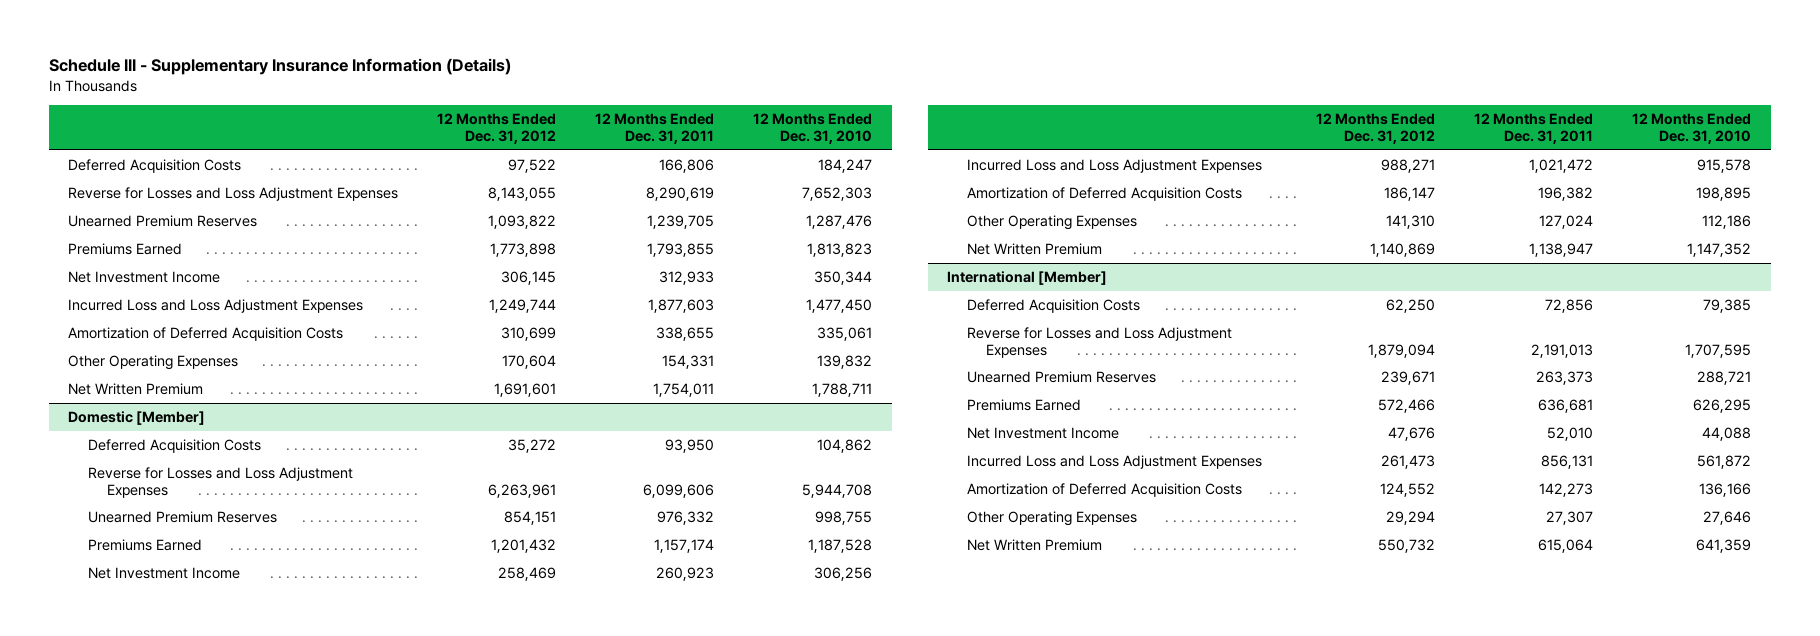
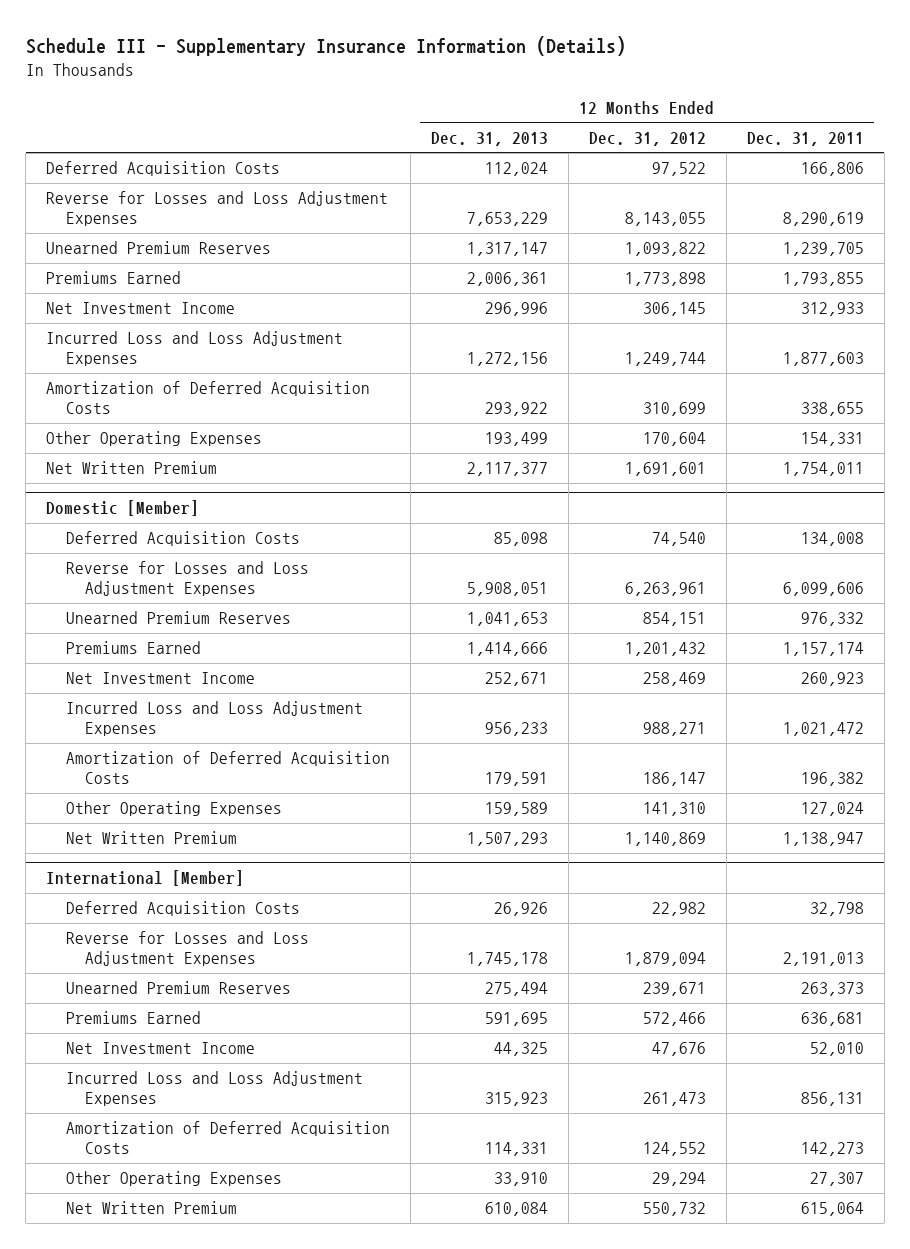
- | 12 Months Ended Dec. 31, 2012 | 12 Months Ended Dec. 31, 2011 | 12 Months Ended Dec. 31, 2010
+ | 12 Months Ended Dec. 31, 2013 | 12 Months Ended Dec. 31, 2012 | 12 Months Ended Dec. 31, 2011
@ Domestic [Member]
- Deferred Acquisition Costs | 35,272 | 93,950 | 104,862
+ Deferred Acquisition Costs | 85,098 | 74,540 | 134,008
@ International [Member]
- Deferred Acquisition Costs | 62,250 | 72,856 | 79,385
+ Deferred Acquisition Costs | 26,926 | 22,982 | 32,798

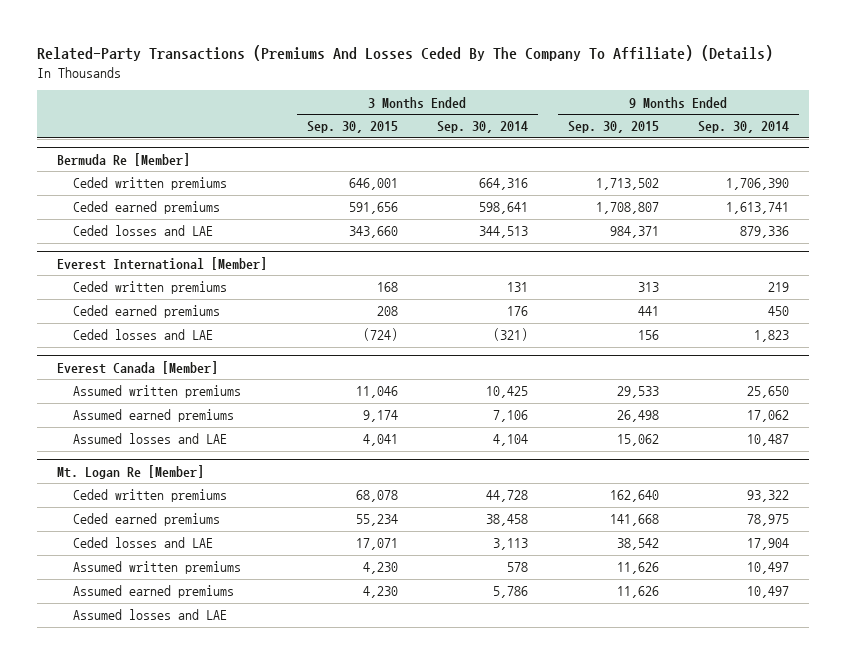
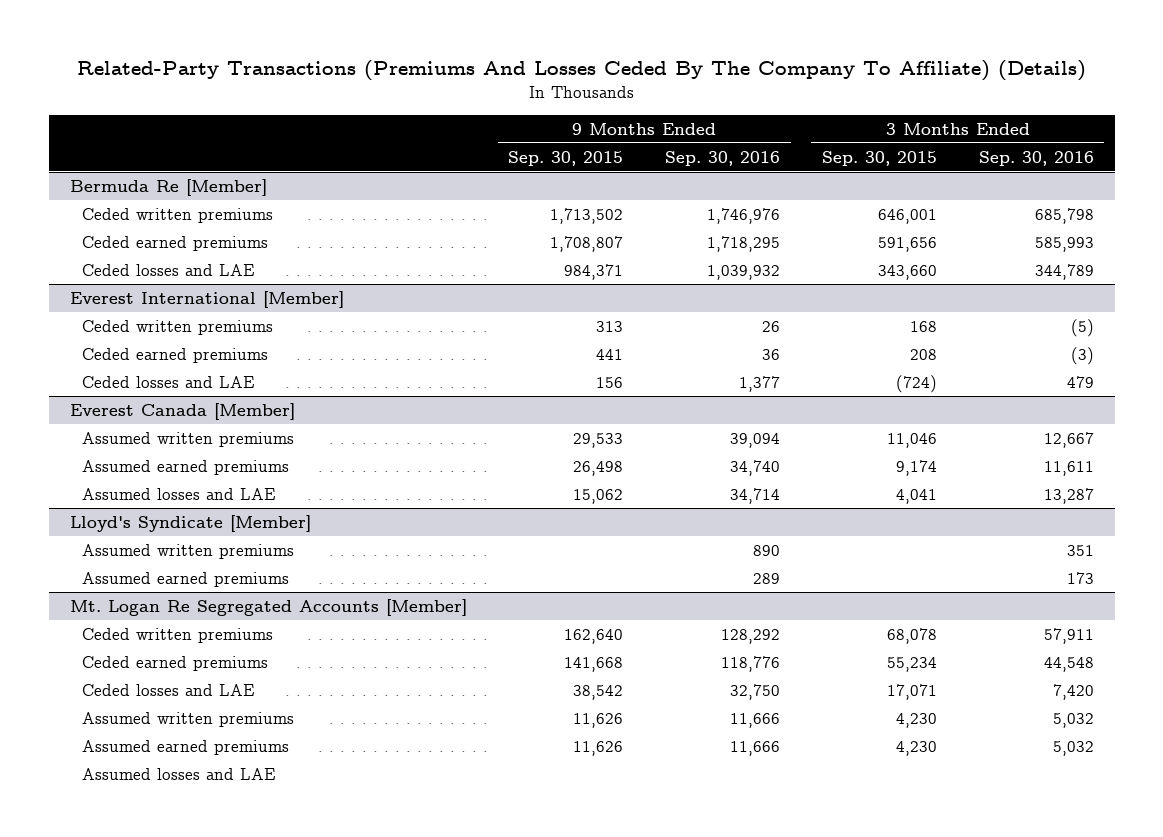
- | 3 Months Ended Sep. 30, 2015 | 3 Months Ended Sep. 30, 2014 | 9 Months Ended Sep. 30, 2015 | 9 Months Ended Sep. 30, 2014
+ | 9 Months Ended Sep. 30, 2015 | 9 Months Ended Sep. 30, 2016 | 3 Months Ended Sep. 30, 2015 | 3 Months Ended Sep. 30, 2016
- Mt. Logan Re [Member]
+ Lloyd's Syndicate [Member]
+ Assumed written premiums | | 890 | | 351
+ Assumed earned premiums | | 289 | | 173
+ Mt. Logan Re Segregated Accounts [Member]

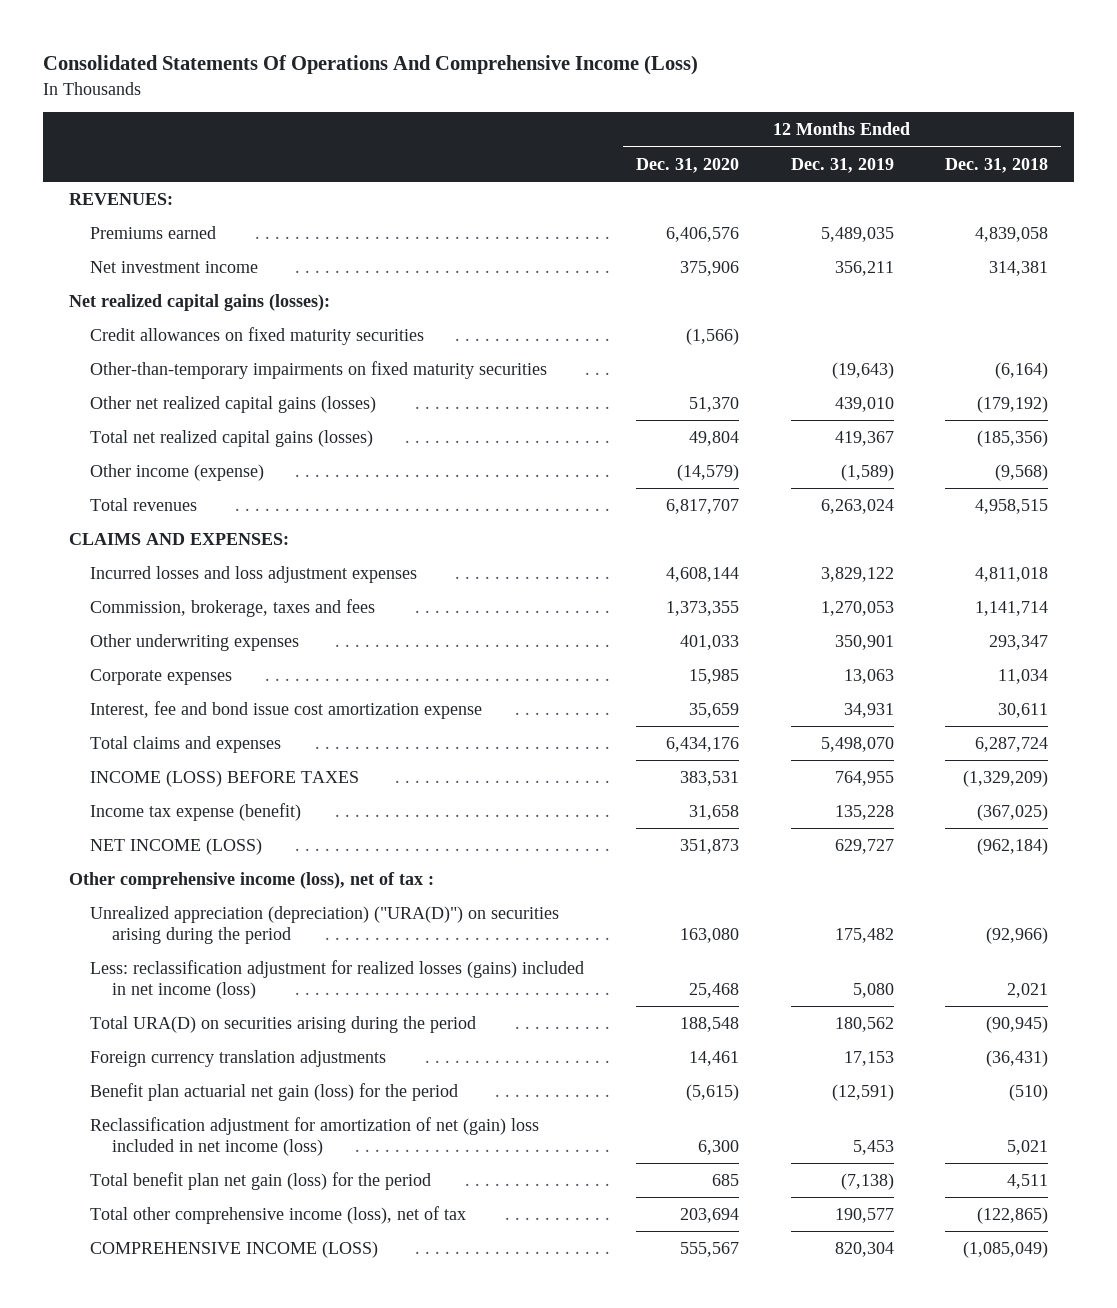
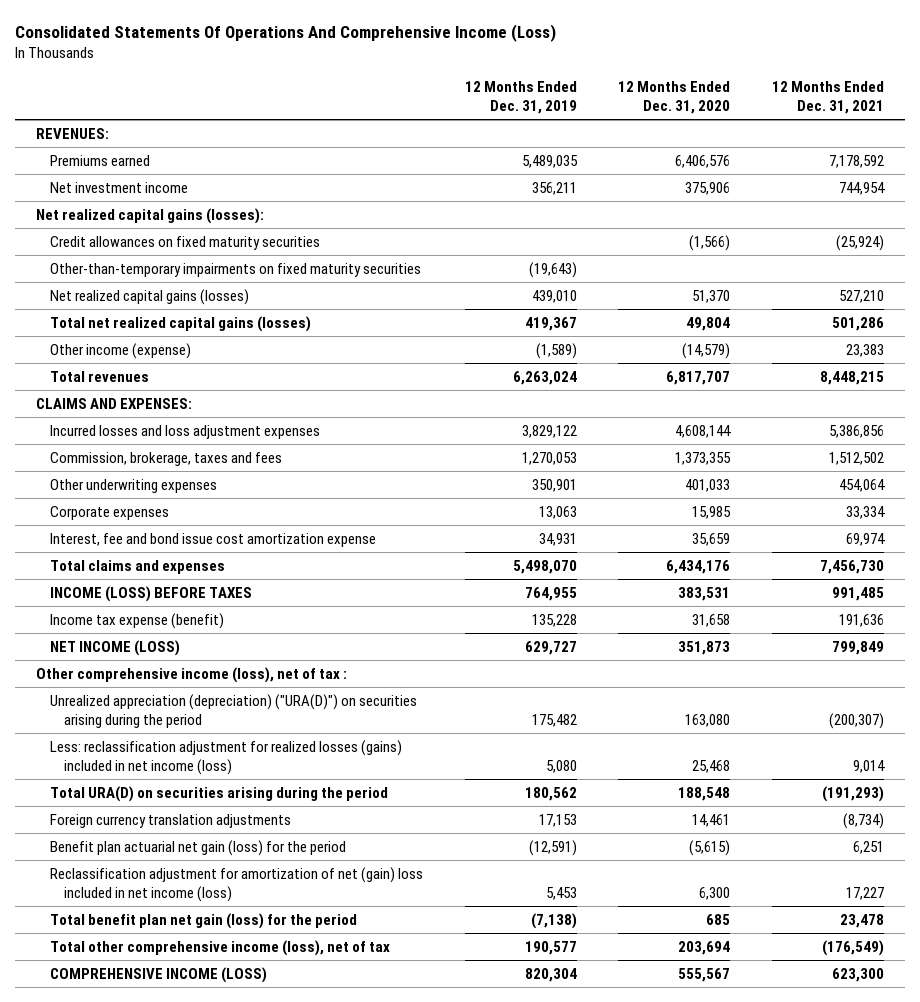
- | 12 Months Ended Dec. 31, 2020 | 12 Months Ended Dec. 31, 2019 | 12 Months Ended Dec. 31, 2018
+ | 12 Months Ended Dec. 31, 2019 | 12 Months Ended Dec. 31, 2020 | 12 Months Ended Dec. 31, 2021
- Other net realized capital gains (losses) | 51,370 | 439,010 | (179,192)
+ Net realized capital gains (losses) | 439,010 | 51,370 | 527,210

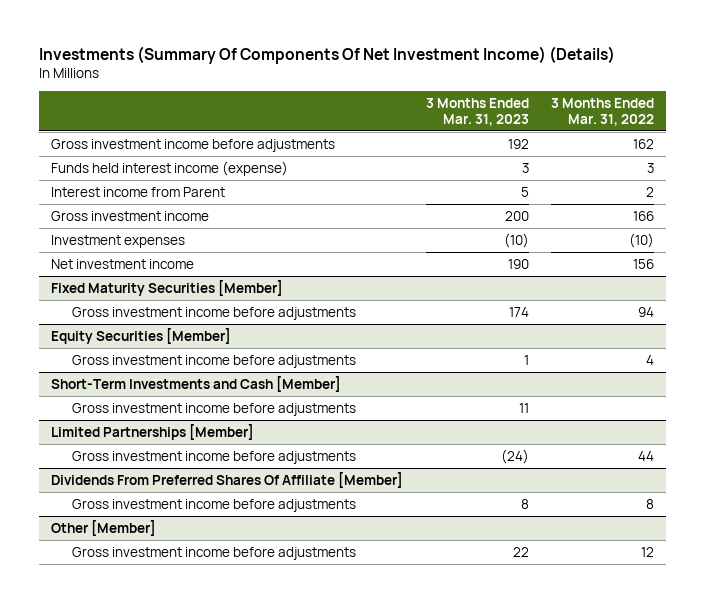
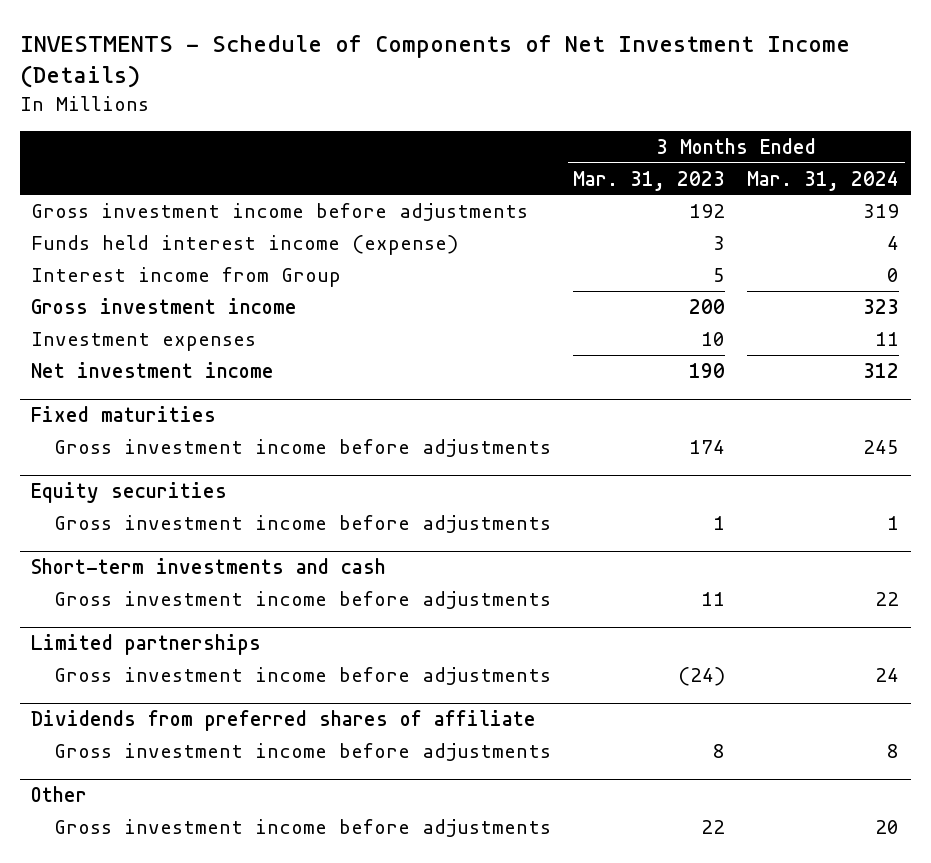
- Investments (Summary Of Components Of Net Investment Income) (Details)
+ INVESTMENTS - Schedule of Components of Net Investment Income (Details)
- | 3 Months Ended Mar. 31, 2023 | 3 Months Ended Mar. 31, 2022
+ | 3 Months Ended Mar. 31, 2023 | 3 Months Ended Mar. 31, 2024
- Interest income from Parent | 5 | 2
+ Interest income from Group | 5 | 0
- Investment expenses | (10) | (10)
+ Investment expenses | 10 | 11
- Fixed Maturity Securities [Member]
+ Fixed maturities
- Equity Securities [Member]
+ Equity securities
- Short-Term Investments and Cash [Member]
+ Short-term investments and cash
- Limited Partnerships [Member]
+ Limited partnerships
- Dividends From Preferred Shares Of Affiliate [Member]
+ Dividends from preferred shares of affiliate
- Other [Member]
+ Other

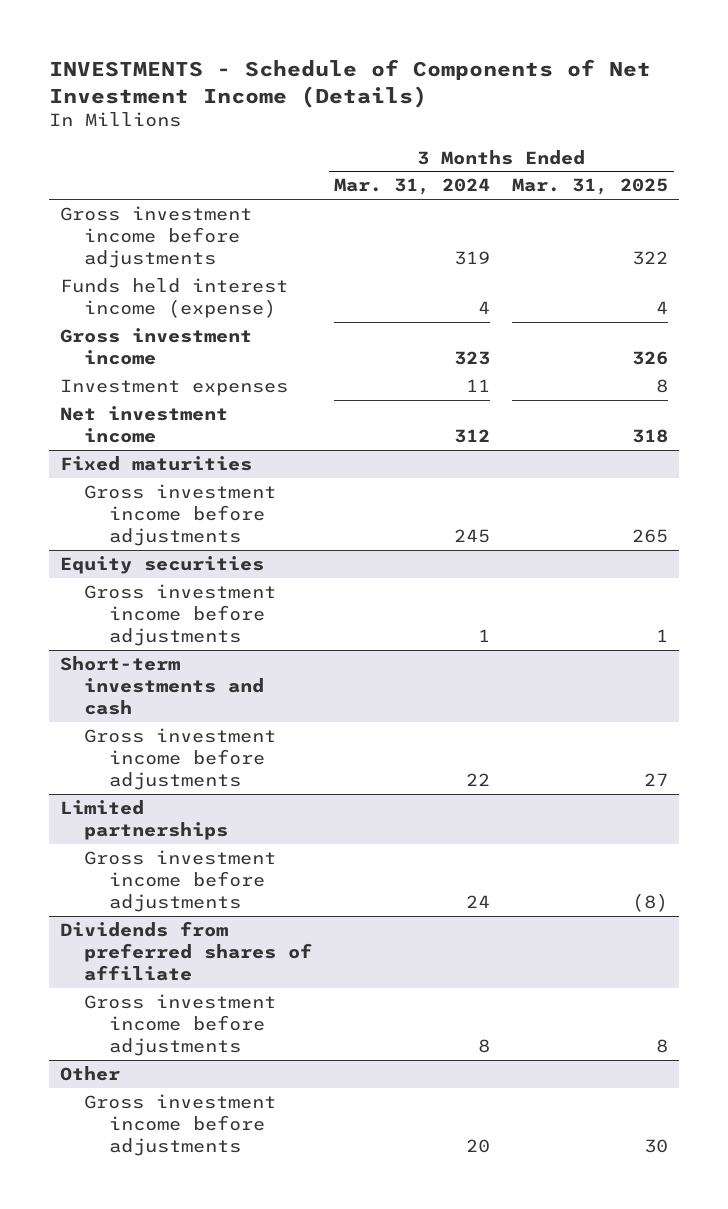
- | 3 Months Ended Mar. 31, 2023 | 3 Months Ended Mar. 31, 2024
+ | 3 Months Ended Mar. 31, 2024 | 3 Months Ended Mar. 31, 2025
- Interest income from Group | 5 | 0

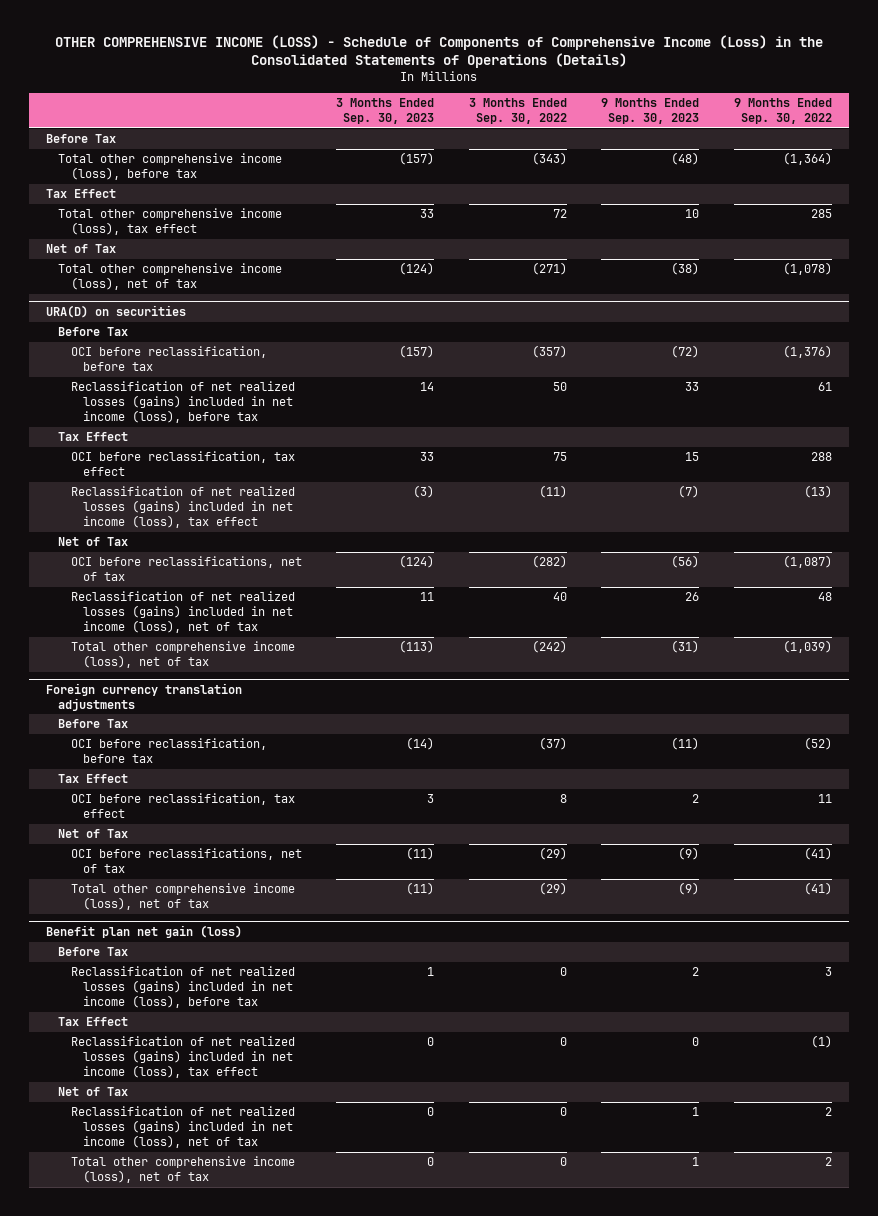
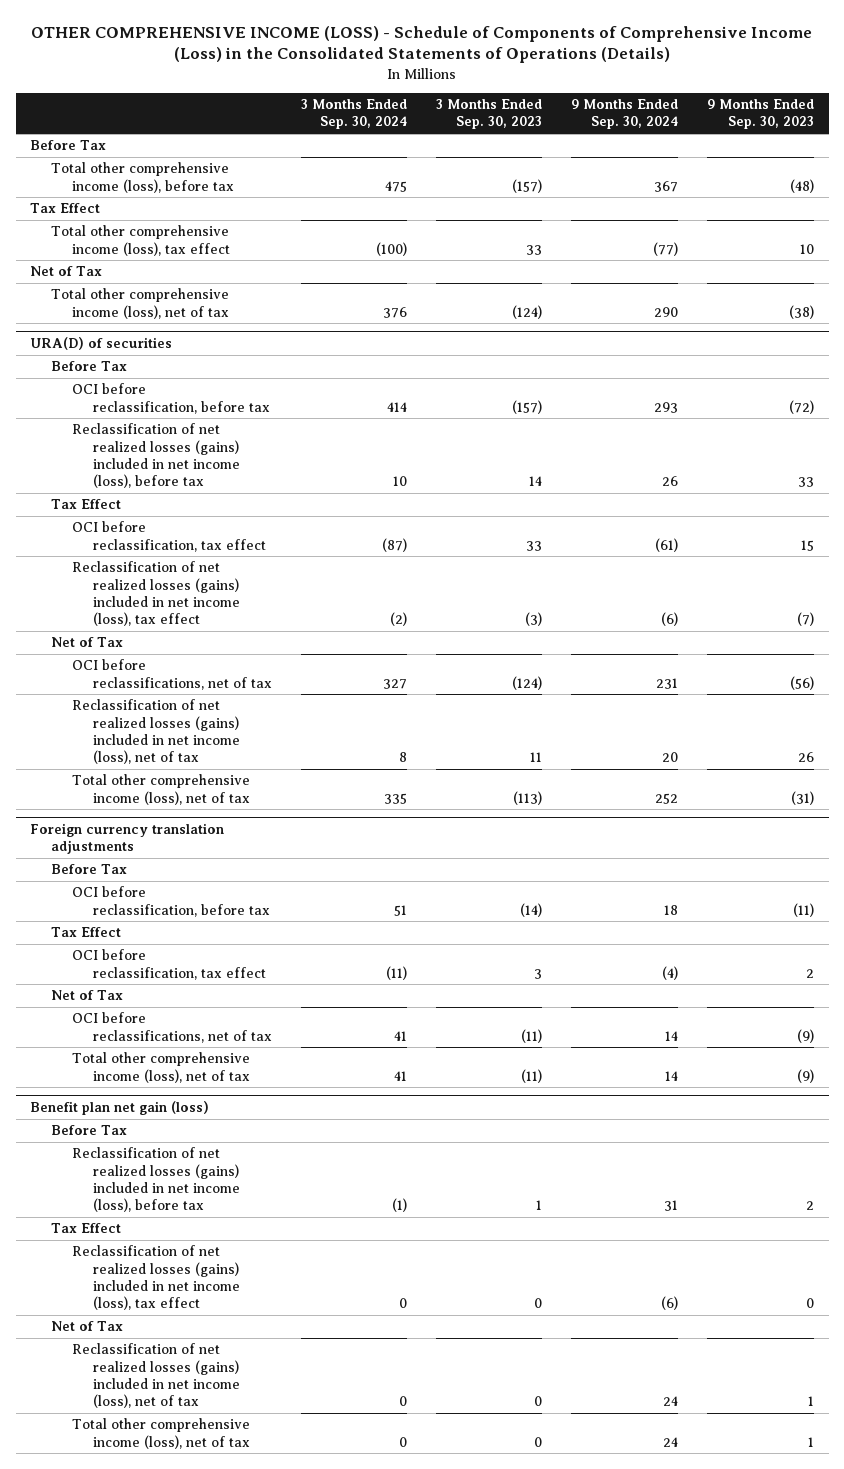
- | 3 Months Ended Sep. 30, 2023 | 3 Months Ended Sep. 30, 2022 | 9 Months Ended Sep. 30, 2023 | 9 Months Ended Sep. 30, 2022
+ | 3 Months Ended Sep. 30, 2024 | 3 Months Ended Sep. 30, 2023 | 9 Months Ended Sep. 30, 2024 | 9 Months Ended Sep. 30, 2023
- URA(D) on securities
+ URA(D) of securities

